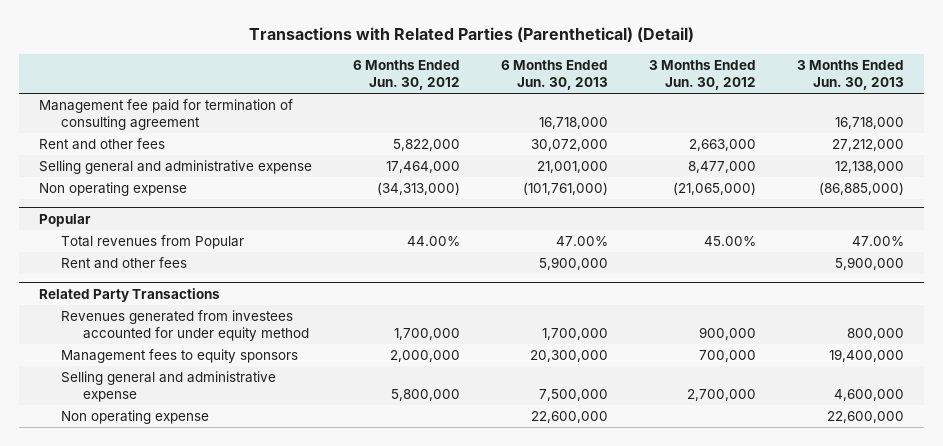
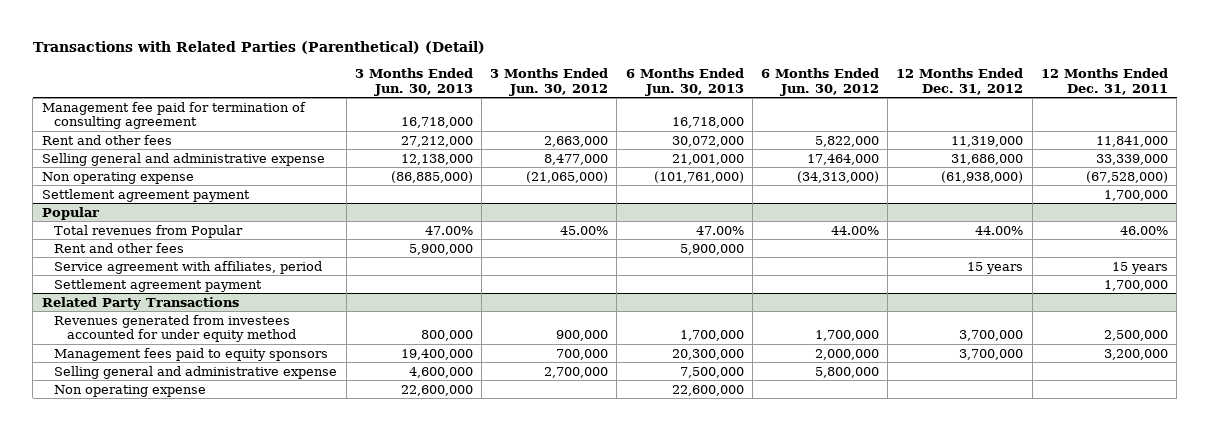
- | 6 Months Ended Jun. 30, 2012 | 6 Months Ended Jun. 30, 2013 | 3 Months Ended Jun. 30, 2012 | 3 Months Ended Jun. 30, 2013
+ | 3 Months Ended Jun. 30, 2013 | 3 Months Ended Jun. 30, 2012 | 6 Months Ended Jun. 30, 2013 | 6 Months Ended Jun. 30, 2012 | 12 Months Ended Dec. 31, 2012 | 12 Months Ended Dec. 31, 2011
+ Settlement agreement payment | | | | | | 1,700,000
@ Popular
+ Service agreement with affiliates, period | | | | | 15 years | 15 years
+ Settlement agreement payment | | | | | | 1,700,000
@ Related Party Transactions
- Management fees to equity sponsors | 2,000,000 | 20,300,000 | 700,000 | 19,400,000
+ Management fees paid to equity sponsors | 19,400,000 | 700,000 | 20,300,000 | 2,000,000 | 3,700,000 | 3,200,000

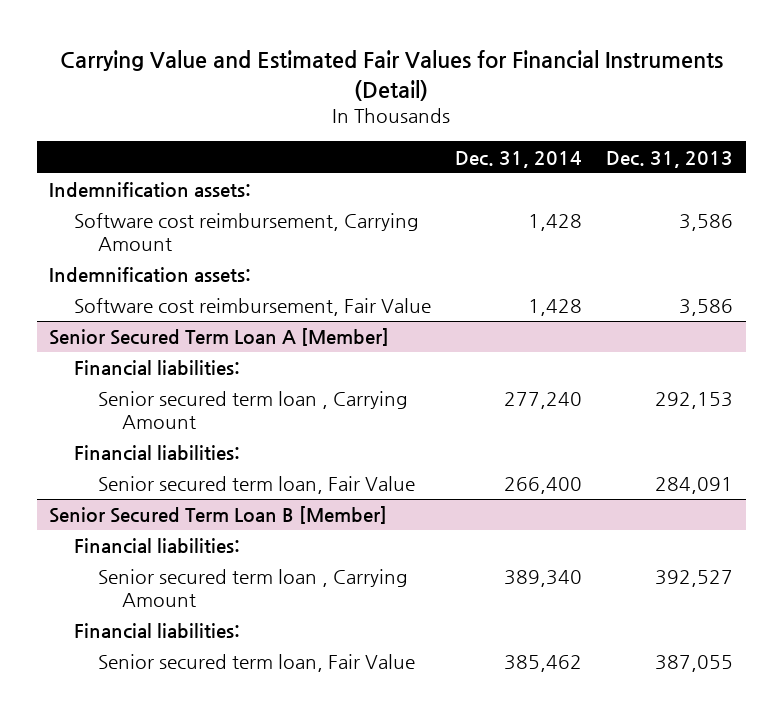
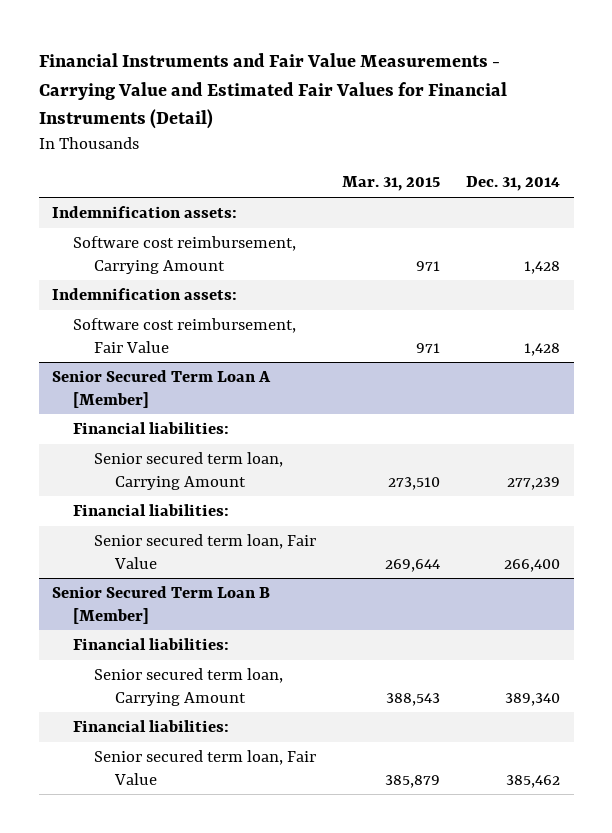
- Carrying Value and Estimated Fair Values for Financial Instruments (Detail)
+ Financial Instruments and Fair Value Measurements - Carrying Value and Estimated Fair Values for Financial Instruments (Detail)
- | Dec. 31, 2014 | Dec. 31, 2013
+ | Mar. 31, 2015 | Dec. 31, 2014
@ Senior Secured Term Loan A [Member]
- Senior secured term loan , Carrying Amount | 277,240 | 292,153
+ Senior secured term loan, Carrying Amount | 273,510 | 277,239
@ Senior Secured Term Loan B [Member]
- Senior secured term loan , Carrying Amount | 389,340 | 392,527
+ Senior secured term loan, Carrying Amount | 388,543 | 389,340

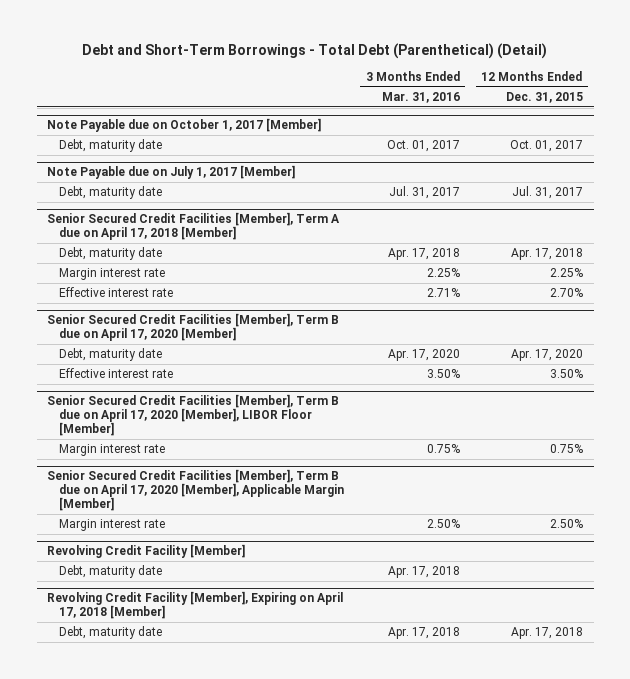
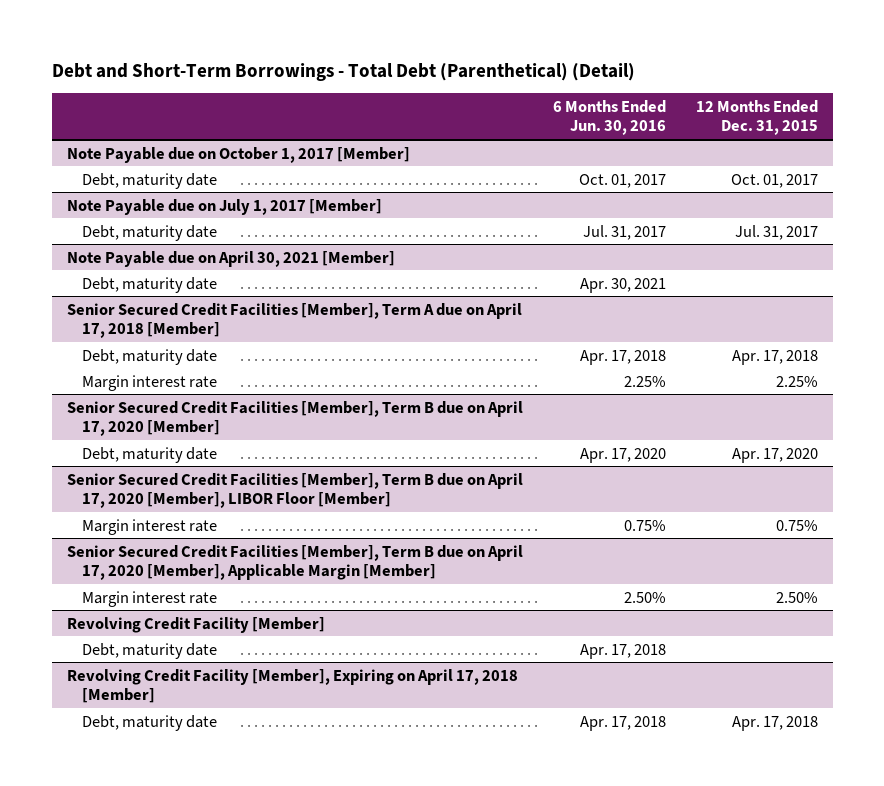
- | 3 Months Ended Mar. 31, 2016 | 12 Months Ended Dec. 31, 2015
+ | 6 Months Ended Jun. 30, 2016 | 12 Months Ended Dec. 31, 2015
+ Note Payable due on April 30, 2021 [Member]
+ Debt, maturity date | Apr. 30, 2021 |
@ Senior Secured Credit Facilities [Member], Term A due on April 17, 2018 [Member]
- Effective interest rate | 2.71% | 2.70%
@ Senior Secured Credit Facilities [Member], Term B due on April 17, 2020 [Member]
- Effective interest rate | 3.50% | 3.50%

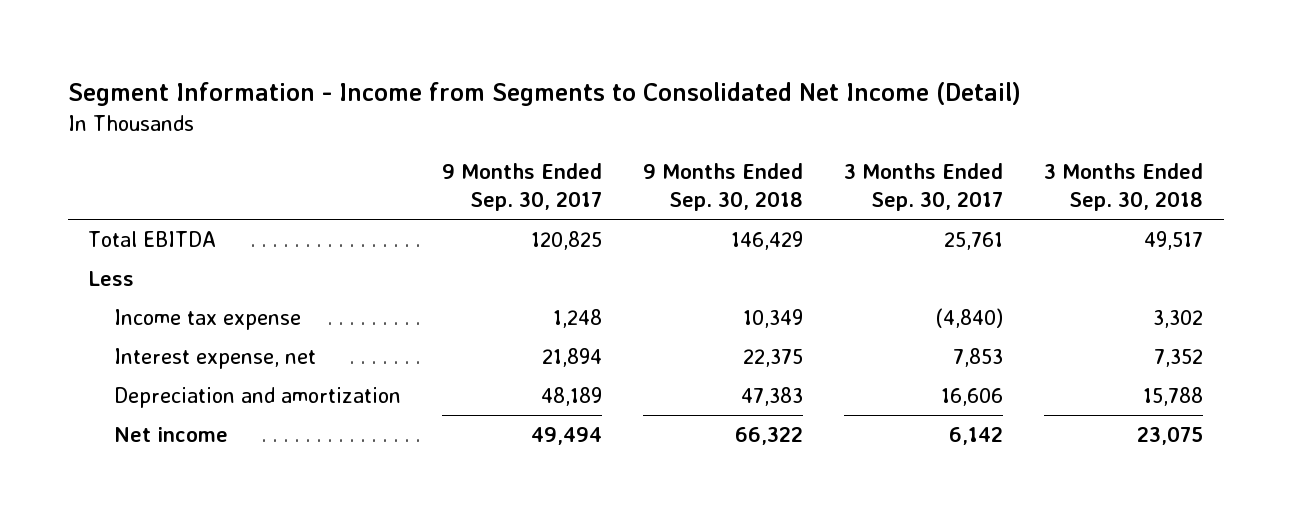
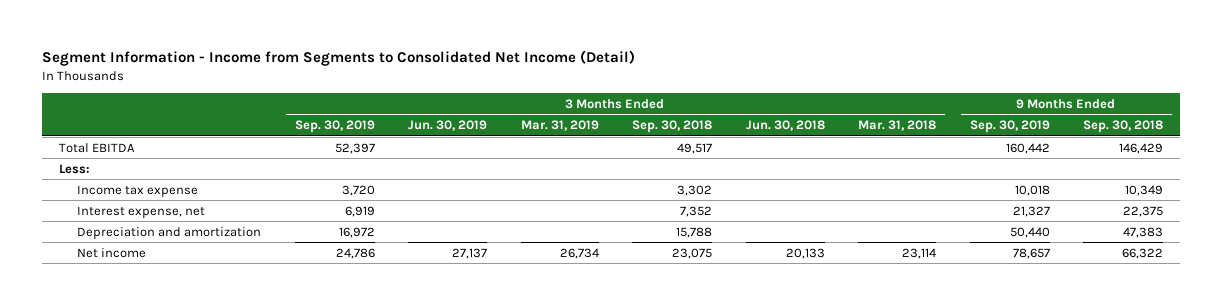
- | 9 Months Ended Sep. 30, 2017 | 9 Months Ended Sep. 30, 2018 | 3 Months Ended Sep. 30, 2017 | 3 Months Ended Sep. 30, 2018
+ | 3 Months Ended Sep. 30, 2019 | 3 Months Ended Jun. 30, 2019 | 3 Months Ended Mar. 31, 2019 | 3 Months Ended Sep. 30, 2018 | 3 Months Ended Jun. 30, 2018 | 3 Months Ended Mar. 31, 2018 | 9 Months Ended Sep. 30, 2019 | 9 Months Ended Sep. 30, 2018
- Less
+ Less:

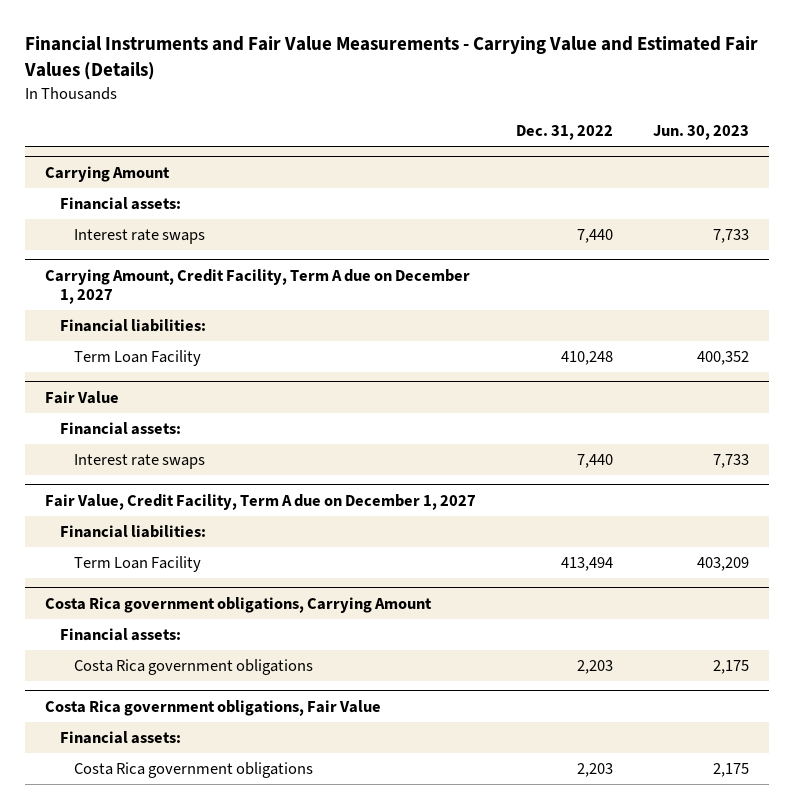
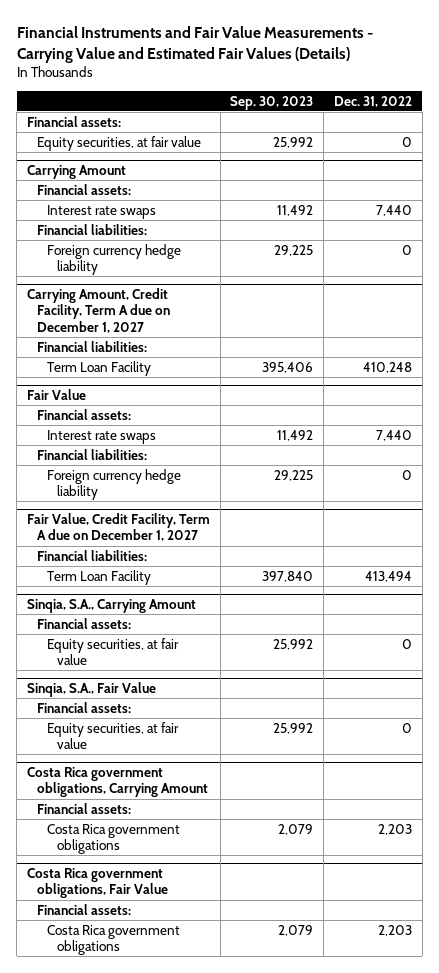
- | Dec. 31, 2022 | Jun. 30, 2023
+ | Sep. 30, 2023 | Dec. 31, 2022
+ Financial assets:
+ Equity securities, at fair value | 25,992 | 0
@ Carrying Amount
+ Financial liabilities:
+ Foreign currency hedge liability | 29,225 | 0
@ Fair Value
+ Financial liabilities:
+ Foreign currency hedge liability | 29,225 | 0
+ Sinqia, S.A., Carrying Amount
+ Financial assets:
+ Equity securities, at fair value | 25,992 | 0
+ Sinqia, S.A., Fair Value
+ Financial assets:
+ Equity securities, at fair value | 25,992 | 0

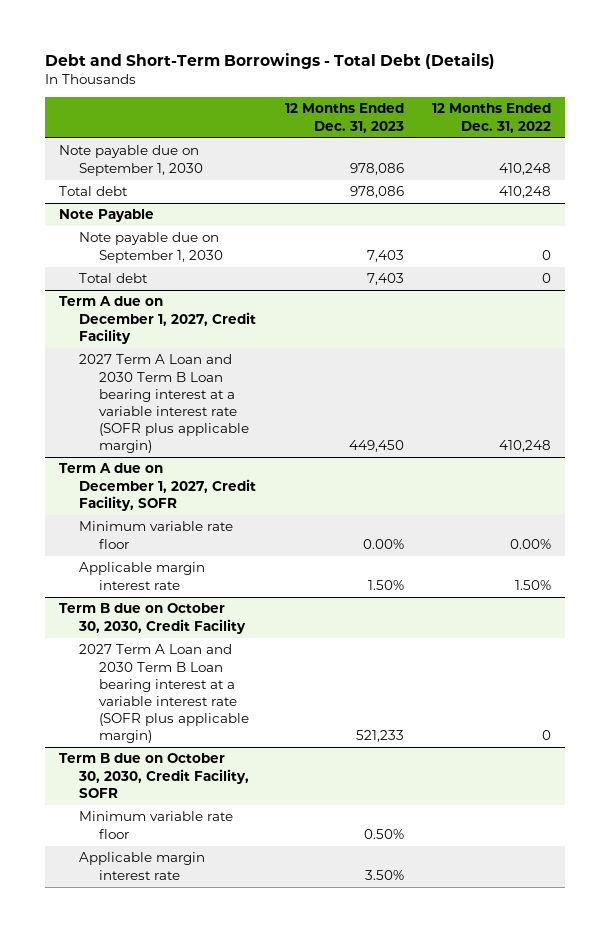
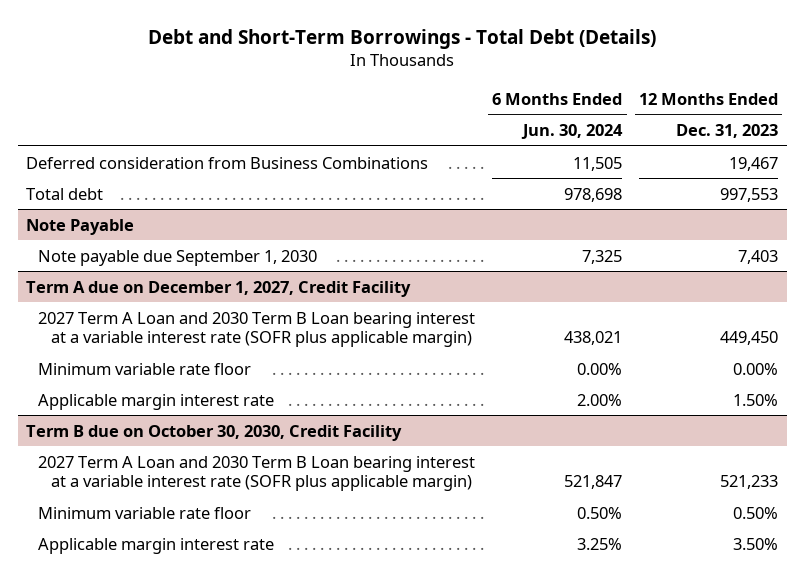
- | 12 Months Ended Dec. 31, 2023 | 12 Months Ended Dec. 31, 2022
+ | 6 Months Ended Jun. 30, 2024 | 12 Months Ended Dec. 31, 2023
- Note payable due on September 1, 2030 | 978,086 | 410,248
- Total debt | 978,086 | 410,248
+ Deferred consideration from Business Combinations | 11,505 | 19,467
+ Total debt | 978,698 | 997,553
@ Note Payable
- Note payable due on September 1, 2030 | 7,403 | 0
- Total debt | 7,403 | 0
+ Note payable due September 1, 2030 | 7,325 | 7,403
- Term A due on December 1, 2027, Credit Facility, SOFR
- Term B due on October 30, 2030, Credit Facility, SOFR

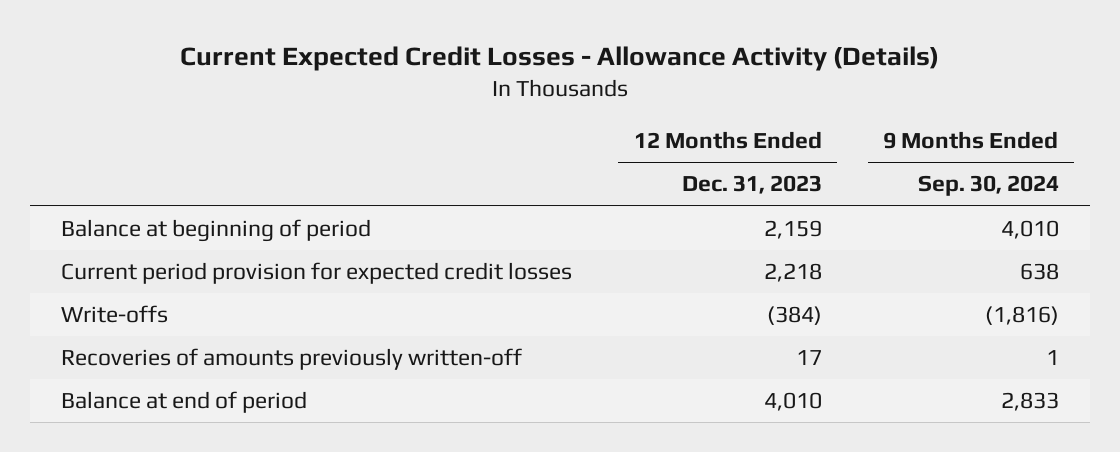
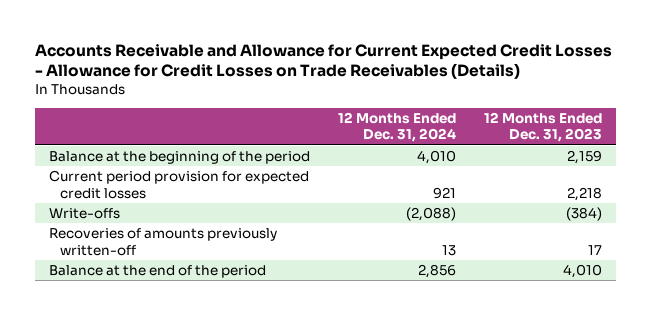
- Current Expected Credit Losses - Allowance Activity (Details)
+ Accounts Receivable and Allowance for Current Expected Credit Losses - Allowance for Credit Losses on Trade Receivables (Details)
- | 12 Months Ended Dec. 31, 2023 | 9 Months Ended Sep. 30, 2024
+ | 12 Months Ended Dec. 31, 2024 | 12 Months Ended Dec. 31, 2023
- Balance at beginning of period | 2,159 | 4,010
+ Balance at the beginning of the period | 4,010 | 2,159
- Balance at end of period | 4,010 | 2,833
+ Balance at the end of the period | 2,856 | 4,010

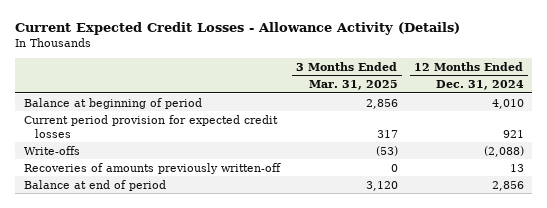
- Accounts Receivable and Allowance for Current Expected Credit Losses - Allowance for Credit Losses on Trade Receivables (Details)
+ Current Expected Credit Losses - Allowance Activity (Details)
- | 12 Months Ended Dec. 31, 2024 | 12 Months Ended Dec. 31, 2023
+ | 3 Months Ended Mar. 31, 2025 | 12 Months Ended Dec. 31, 2024
- Balance at the beginning of the period | 4,010 | 2,159
+ Balance at beginning of period | 2,856 | 4,010
- Balance at the end of the period | 2,856 | 4,010
+ Balance at end of period | 3,120 | 2,856

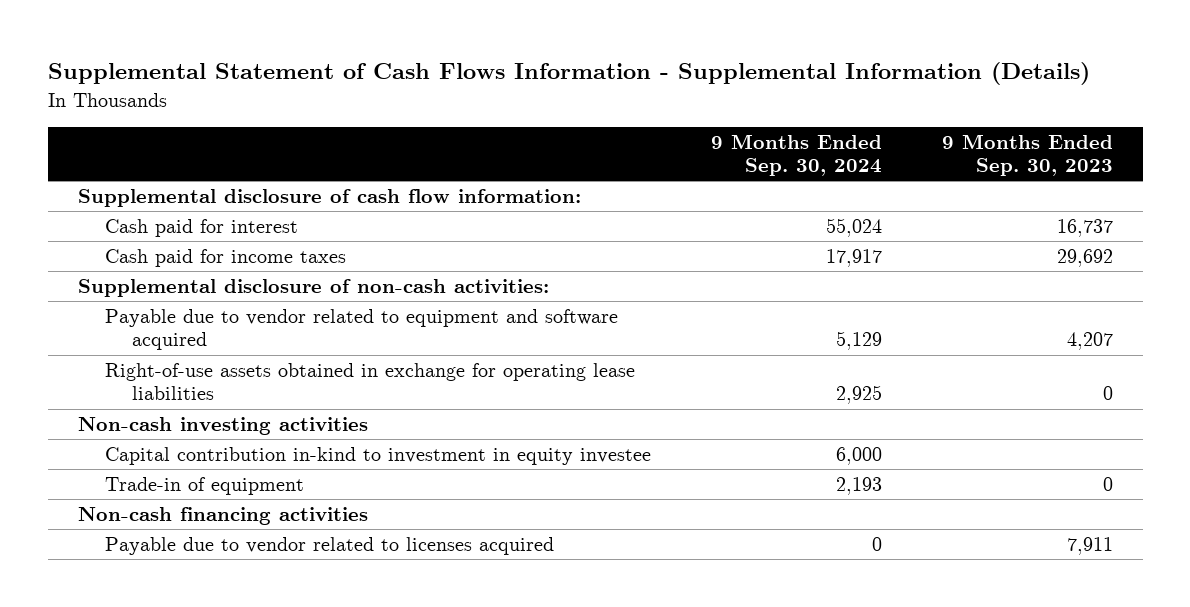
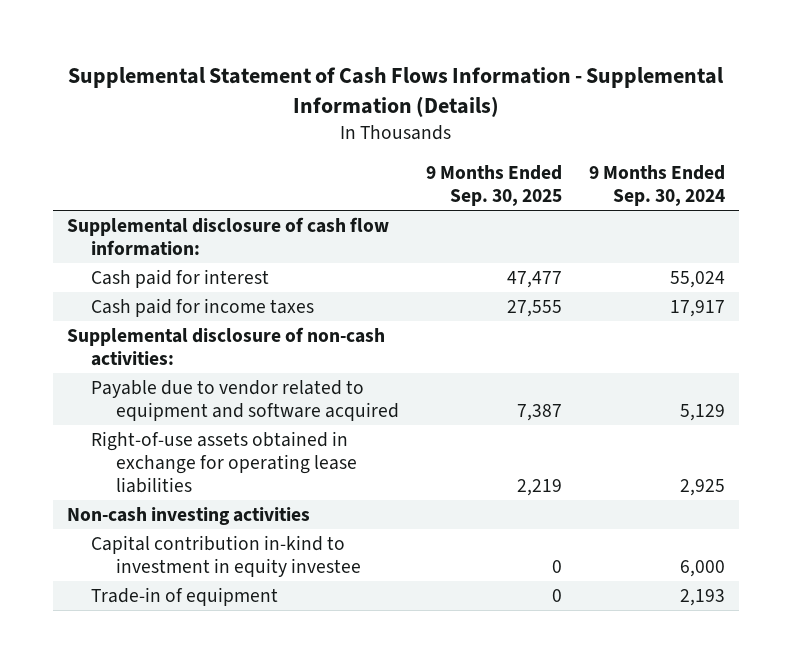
- | 9 Months Ended Sep. 30, 2024 | 9 Months Ended Sep. 30, 2023
+ | 9 Months Ended Sep. 30, 2025 | 9 Months Ended Sep. 30, 2024
- Non-cash financing activities
- Payable due to vendor related to licenses acquired | 0 | 7,911

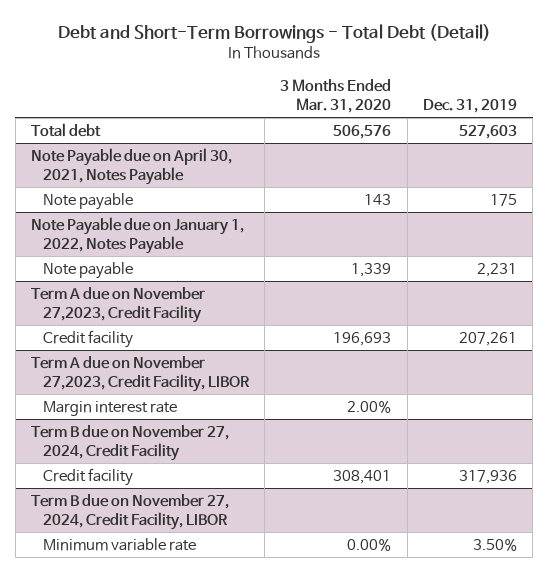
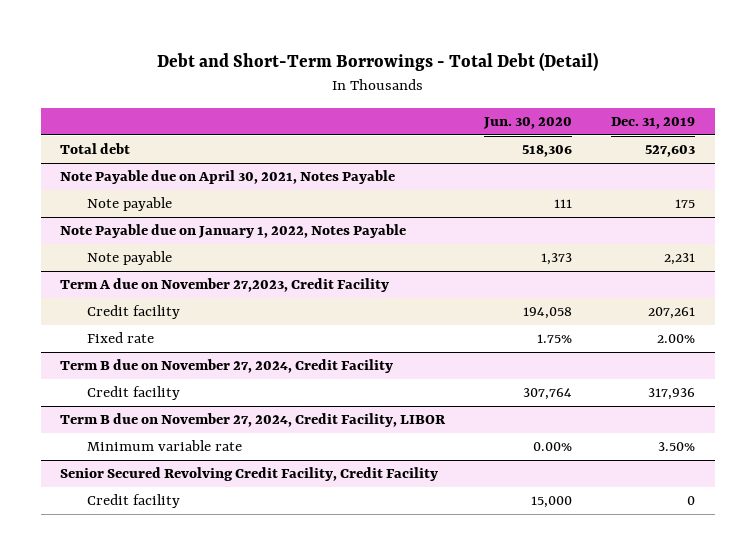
- | 3 Months Ended Mar. 31, 2020 | Dec. 31, 2019
+ | Jun. 30, 2020 | Dec. 31, 2019
- Term A due on November 27,2023, Credit Facility, LIBOR
- Margin interest rate | 2.00% |
@ Term A due on November 27,2023, Credit Facility
+ Fixed rate | 1.75% | 2.00%
+ Senior Secured Revolving Credit Facility, Credit Facility
+ Credit facility | 15,000 | 0

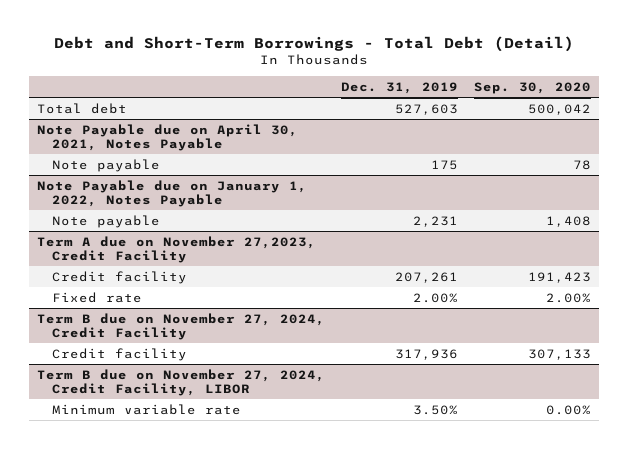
- | Jun. 30, 2020 | Dec. 31, 2019
+ | Dec. 31, 2019 | Sep. 30, 2020
- Senior Secured Revolving Credit Facility, Credit Facility
- Credit facility | 15,000 | 0

